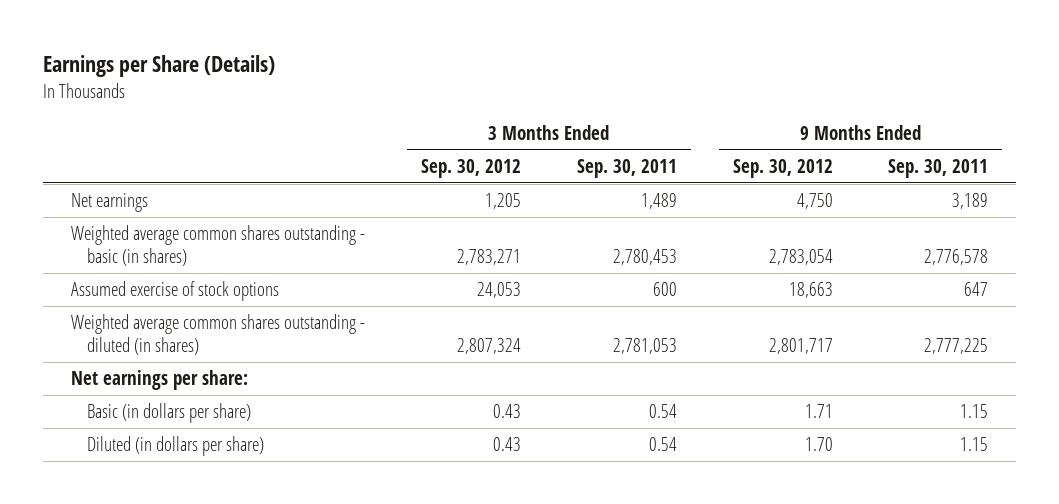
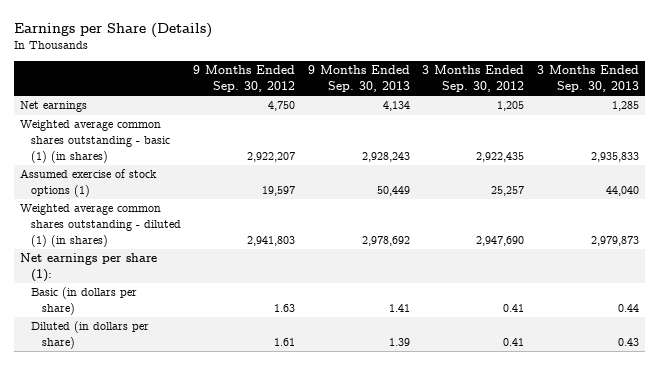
- | 3 Months Ended Sep. 30, 2012 | 3 Months Ended Sep. 30, 2011 | 9 Months Ended Sep. 30, 2012 | 9 Months Ended Sep. 30, 2011
+ | 9 Months Ended Sep. 30, 2012 | 9 Months Ended Sep. 30, 2013 | 3 Months Ended Sep. 30, 2012 | 3 Months Ended Sep. 30, 2013
- Weighted average common shares outstanding - basic (in shares) | 2,783,271 | 2,780,453 | 2,783,054 | 2,776,578
- Assumed exercise of stock options | 24,053 | 600 | 18,663 | 647
- Weighted average common shares outstanding - diluted (in shares) | 2,807,324 | 2,781,053 | 2,801,717 | 2,777,225
- Net earnings per share:
- Basic (in dollars per share) | 0.43 | 0.54 | 1.71 | 1.15
- Diluted (in dollars per share) | 0.43 | 0.54 | 1.70 | 1.15
+ Weighted average common shares outstanding - basic (1) (in shares) | 2,922,207 | 2,928,243 | 2,922,435 | 2,935,833
+ Assumed exercise of stock options (1) | 19,597 | 50,449 | 25,257 | 44,040
+ Weighted average common shares outstanding - diluted (1) (in shares) | 2,941,803 | 2,978,692 | 2,947,690 | 2,979,873
+ Net earnings per share (1):
+ Basic (in dollars per share) | 1.63 | 1.41 | 0.41 | 0.44
+ Diluted (in dollars per share) | 1.61 | 1.39 | 0.41 | 0.43

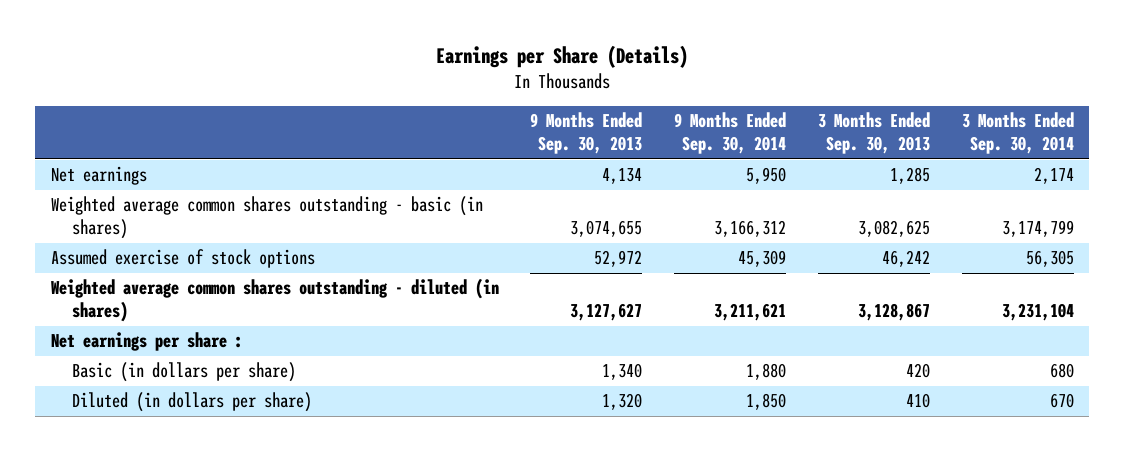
- | 9 Months Ended Sep. 30, 2012 | 9 Months Ended Sep. 30, 2013 | 3 Months Ended Sep. 30, 2012 | 3 Months Ended Sep. 30, 2013
+ | 9 Months Ended Sep. 30, 2013 | 9 Months Ended Sep. 30, 2014 | 3 Months Ended Sep. 30, 2013 | 3 Months Ended Sep. 30, 2014
- Weighted average common shares outstanding - basic (1) (in shares) | 2,922,207 | 2,928,243 | 2,922,435 | 2,935,833
- Assumed exercise of stock options (1) | 19,597 | 50,449 | 25,257 | 44,040
- Weighted average common shares outstanding - diluted (1) (in shares) | 2,941,803 | 2,978,692 | 2,947,690 | 2,979,873
- Net earnings per share (1):
- Basic (in dollars per share) | 1.63 | 1.41 | 0.41 | 0.44
- Diluted (in dollars per share) | 1.61 | 1.39 | 0.41 | 0.43
+ Weighted average common shares outstanding - basic (in shares) | 3,074,655 | 3,166,312 | 3,082,625 | 3,174,799
+ Assumed exercise of stock options | 52,972 | 45,309 | 46,242 | 56,305
+ Weighted average common shares outstanding - diluted (in shares) | 3,127,627 | 3,211,621 | 3,128,867 | 3,231,104
+ Net earnings per share :
+ Basic (in dollars per share) | 1,340 | 1,880 | 420 | 680
+ Diluted (in dollars per share) | 1,320 | 1,850 | 410 | 670

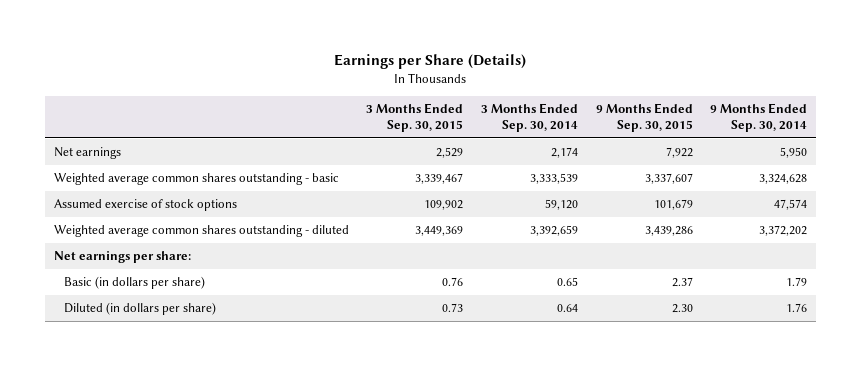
- | 9 Months Ended Sep. 30, 2013 | 9 Months Ended Sep. 30, 2014 | 3 Months Ended Sep. 30, 2013 | 3 Months Ended Sep. 30, 2014
+ | 3 Months Ended Sep. 30, 2015 | 3 Months Ended Sep. 30, 2014 | 9 Months Ended Sep. 30, 2015 | 9 Months Ended Sep. 30, 2014
- Weighted average common shares outstanding - basic (in shares) | 3,074,655 | 3,166,312 | 3,082,625 | 3,174,799
- Assumed exercise of stock options | 52,972 | 45,309 | 46,242 | 56,305
- Weighted average common shares outstanding - diluted (in shares) | 3,127,627 | 3,211,621 | 3,128,867 | 3,231,104
- Net earnings per share :
- Basic (in dollars per share) | 1,340 | 1,880 | 420 | 680
- Diluted (in dollars per share) | 1,320 | 1,850 | 410 | 670
+ Weighted average common shares outstanding - basic | 3,339,467 | 3,333,539 | 3,337,607 | 3,324,628
+ Assumed exercise of stock options | 109,902 | 59,120 | 101,679 | 47,574
+ Weighted average common shares outstanding - diluted | 3,449,369 | 3,392,659 | 3,439,286 | 3,372,202
+ Net earnings per share:
+ Basic (in dollars per share) | 0.76 | 0.65 | 2.37 | 1.79
+ Diluted (in dollars per share) | 0.73 | 0.64 | 2.30 | 1.76

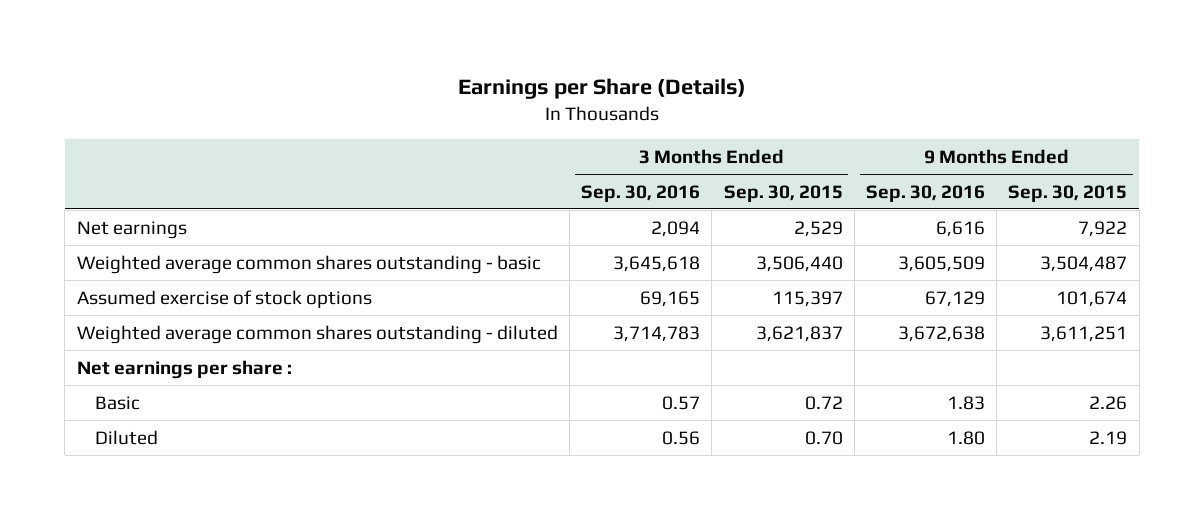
- | 3 Months Ended Sep. 30, 2015 | 3 Months Ended Sep. 30, 2014 | 9 Months Ended Sep. 30, 2015 | 9 Months Ended Sep. 30, 2014
+ | 3 Months Ended Sep. 30, 2016 | 3 Months Ended Sep. 30, 2015 | 9 Months Ended Sep. 30, 2016 | 9 Months Ended Sep. 30, 2015
- Weighted average common shares outstanding - basic | 3,339,467 | 3,333,539 | 3,337,607 | 3,324,628
- Assumed exercise of stock options | 109,902 | 59,120 | 101,679 | 47,574
- Weighted average common shares outstanding - diluted | 3,449,369 | 3,392,659 | 3,439,286 | 3,372,202
- Net earnings per share:
- Basic (in dollars per share) | 0.76 | 0.65 | 2.37 | 1.79
- Diluted (in dollars per share) | 0.73 | 0.64 | 2.30 | 1.76
+ Weighted average common shares outstanding - basic | 3,645,618 | 3,506,440 | 3,605,509 | 3,504,487
+ Assumed exercise of stock options | 69,165 | 115,397 | 67,129 | 101,674
+ Weighted average common shares outstanding - diluted | 3,714,783 | 3,621,837 | 3,672,638 | 3,611,251
+ Net earnings per share :
+ Basic | 0.57 | 0.72 | 1.83 | 2.26
+ Diluted | 0.56 | 0.70 | 1.80 | 2.19

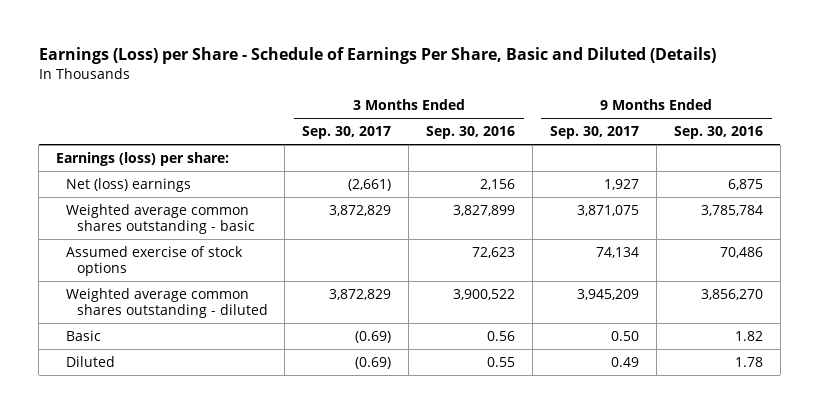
- Earnings per Share (Details)
+ Earnings (Loss) per Share - Schedule of Earnings Per Share, Basic and Diluted (Details)
- | 3 Months Ended Sep. 30, 2016 | 3 Months Ended Sep. 30, 2015 | 9 Months Ended Sep. 30, 2016 | 9 Months Ended Sep. 30, 2015
+ | 3 Months Ended Sep. 30, 2017 | 3 Months Ended Sep. 30, 2016 | 9 Months Ended Sep. 30, 2017 | 9 Months Ended Sep. 30, 2016
- Net earnings | 2,094 | 2,529 | 6,616 | 7,922
- Weighted average common shares outstanding - basic | 3,645,618 | 3,506,440 | 3,605,509 | 3,504,487
- Assumed exercise of stock options | 69,165 | 115,397 | 67,129 | 101,674
- Weighted average common shares outstanding - diluted | 3,714,783 | 3,621,837 | 3,672,638 | 3,611,251
- Net earnings per share :
- Basic | 0.57 | 0.72 | 1.83 | 2.26
- Diluted | 0.56 | 0.70 | 1.80 | 2.19
+ Earnings (loss) per share:
+ Net (loss) earnings | (2,661) | 2,156 | 1,927 | 6,875
+ Weighted average common shares outstanding - basic | 3,872,829 | 3,827,899 | 3,871,075 | 3,785,784
+ Assumed exercise of stock options | | 72,623 | 74,134 | 70,486
+ Weighted average common shares outstanding - diluted | 3,872,829 | 3,900,522 | 3,945,209 | 3,856,270
+ Basic | (0.69) | 0.56 | 0.50 | 1.82
+ Diluted | (0.69) | 0.55 | 0.49 | 1.78

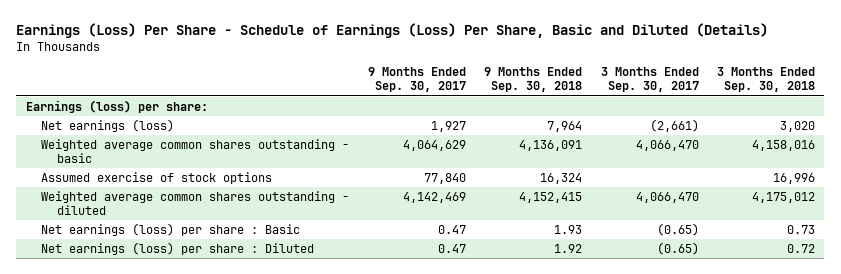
- Earnings (Loss) per Share - Schedule of Earnings Per Share, Basic and Diluted (Details)
+ Earnings (Loss) Per Share - Schedule of Earnings (Loss) Per Share, Basic and Diluted (Details)
- | 3 Months Ended Sep. 30, 2017 | 3 Months Ended Sep. 30, 2016 | 9 Months Ended Sep. 30, 2017 | 9 Months Ended Sep. 30, 2016
+ | 9 Months Ended Sep. 30, 2017 | 9 Months Ended Sep. 30, 2018 | 3 Months Ended Sep. 30, 2017 | 3 Months Ended Sep. 30, 2018
- Net (loss) earnings | (2,661) | 2,156 | 1,927 | 6,875
- Weighted average common shares outstanding - basic | 3,872,829 | 3,827,899 | 3,871,075 | 3,785,784
- Assumed exercise of stock options | | 72,623 | 74,134 | 70,486
- Weighted average common shares outstanding - diluted | 3,872,829 | 3,900,522 | 3,945,209 | 3,856,270
- Basic | (0.69) | 0.56 | 0.50 | 1.82
- Diluted | (0.69) | 0.55 | 0.49 | 1.78
+ Net earnings (loss) | 1,927 | 7,964 | (2,661) | 3,020
+ Weighted average common shares outstanding - basic | 4,064,629 | 4,136,091 | 4,066,470 | 4,158,016
+ Assumed exercise of stock options | 77,840 | 16,324 | | 16,996
+ Weighted average common shares outstanding - diluted | 4,142,469 | 4,152,415 | 4,066,470 | 4,175,012
+ Net earnings (loss) per share : Basic | 0.47 | 1.93 | (0.65) | 0.73
+ Net earnings (loss) per share : Diluted | 0.47 | 1.92 | (0.65) | 0.72

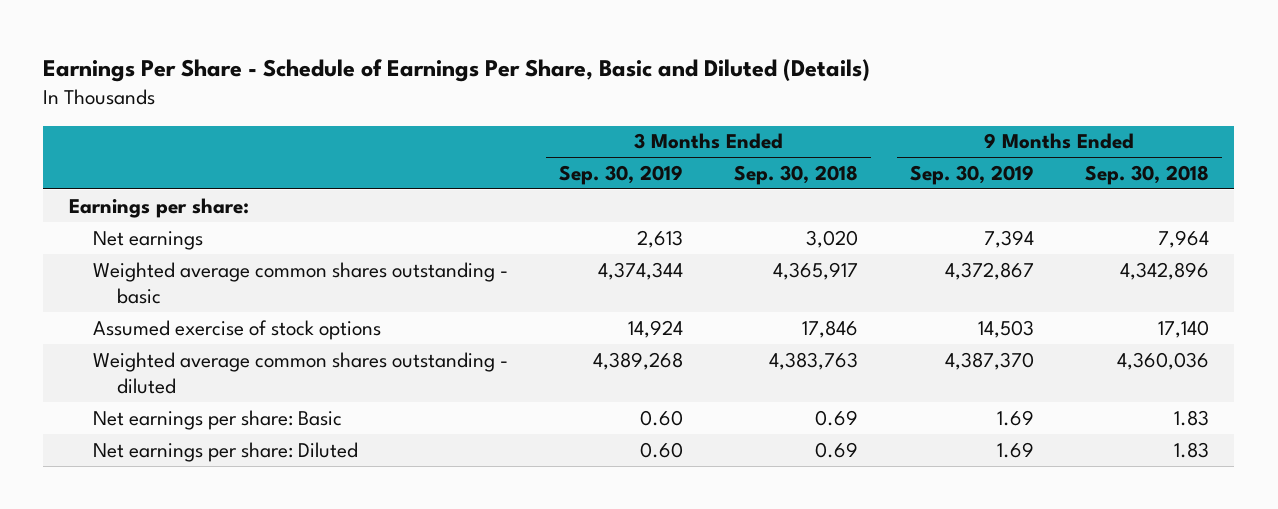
- Earnings (Loss) Per Share - Schedule of Earnings (Loss) Per Share, Basic and Diluted (Details)
+ Earnings Per Share - Schedule of Earnings Per Share, Basic and Diluted (Details)
- | 9 Months Ended Sep. 30, 2017 | 9 Months Ended Sep. 30, 2018 | 3 Months Ended Sep. 30, 2017 | 3 Months Ended Sep. 30, 2018
+ | 3 Months Ended Sep. 30, 2019 | 3 Months Ended Sep. 30, 2018 | 9 Months Ended Sep. 30, 2019 | 9 Months Ended Sep. 30, 2018
- Earnings (loss) per share:
- Net earnings (loss) | 1,927 | 7,964 | (2,661) | 3,020
- Weighted average common shares outstanding - basic | 4,064,629 | 4,136,091 | 4,066,470 | 4,158,016
- Assumed exercise of stock options | 77,840 | 16,324 | | 16,996
- Weighted average common shares outstanding - diluted | 4,142,469 | 4,152,415 | 4,066,470 | 4,175,012
- Net earnings (loss) per share : Basic | 0.47 | 1.93 | (0.65) | 0.73
- Net earnings (loss) per share : Diluted | 0.47 | 1.92 | (0.65) | 0.72
+ Earnings per share:
+ Net earnings | 2,613 | 3,020 | 7,394 | 7,964
+ Weighted average common shares outstanding - basic | 4,374,344 | 4,365,917 | 4,372,867 | 4,342,896
+ Assumed exercise of stock options | 14,924 | 17,846 | 14,503 | 17,140
+ Weighted average common shares outstanding - diluted | 4,389,268 | 4,383,763 | 4,387,370 | 4,360,036
+ Net earnings per share: Basic | 0.60 | 0.69 | 1.69 | 1.83
+ Net earnings per share: Diluted | 0.60 | 0.69 | 1.69 | 1.83

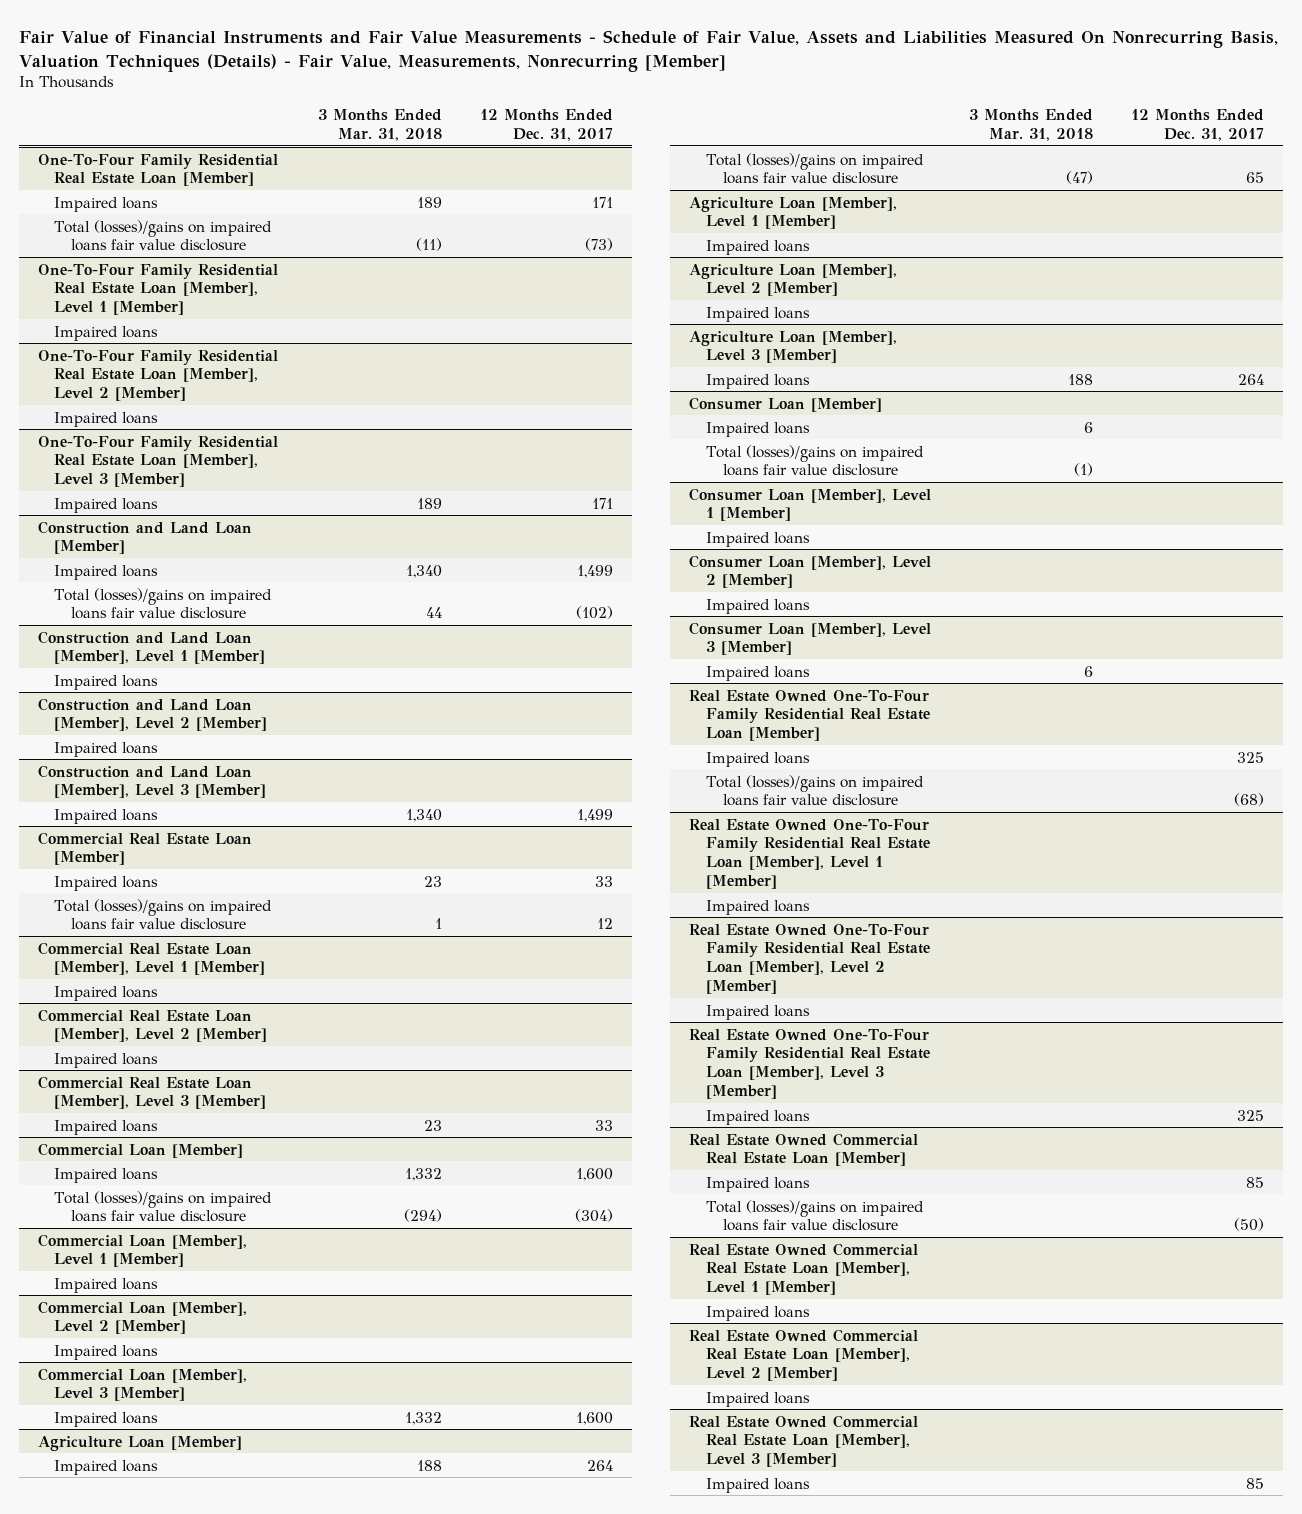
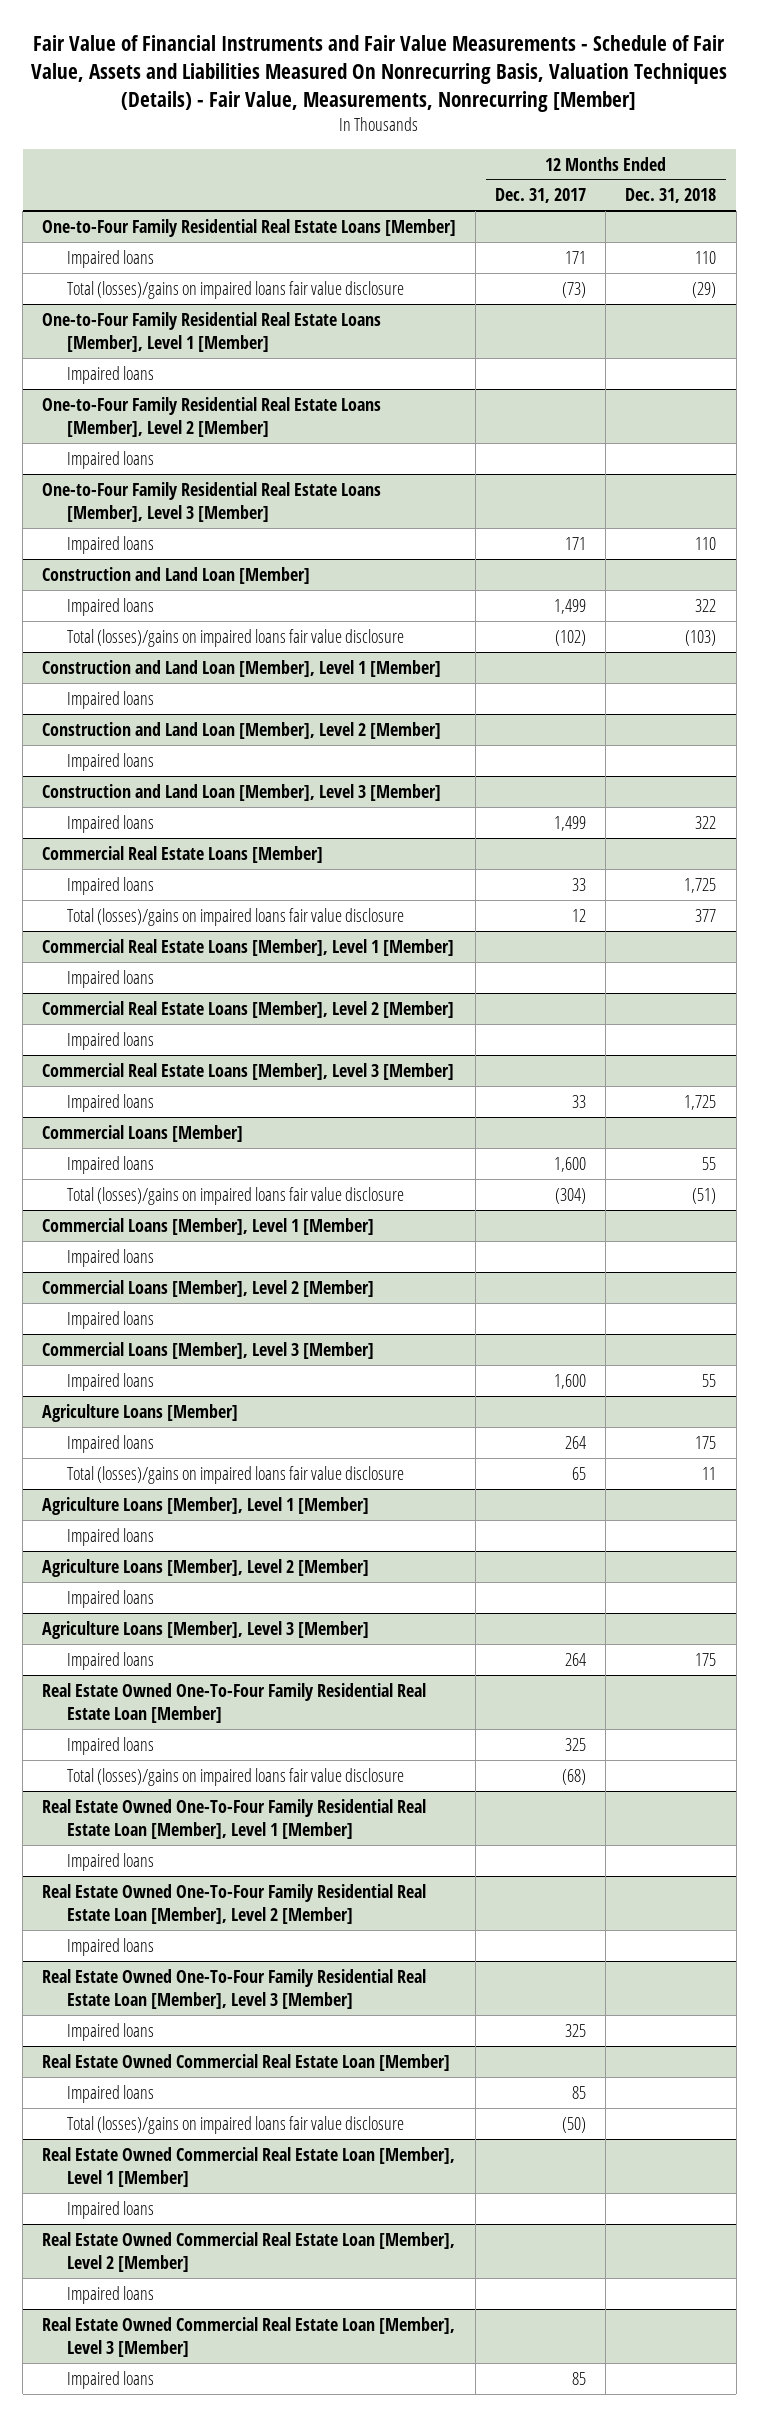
- | 3 Months Ended Mar. 31, 2018 | 12 Months Ended Dec. 31, 2017
+ | 12 Months Ended Dec. 31, 2017 | 12 Months Ended Dec. 31, 2018
- One-To-Four Family Residential Real Estate Loan [Member]
+ One-to-Four Family Residential Real Estate Loans [Member]
- One-To-Four Family Residential Real Estate Loan [Member], Level 1 [Member]
+ One-to-Four Family Residential Real Estate Loans [Member], Level 1 [Member]
- One-To-Four Family Residential Real Estate Loan [Member], Level 2 [Member]
+ One-to-Four Family Residential Real Estate Loans [Member], Level 2 [Member]
- One-To-Four Family Residential Real Estate Loan [Member], Level 3 [Member]
+ One-to-Four Family Residential Real Estate Loans [Member], Level 3 [Member]
- Commercial Real Estate Loan [Member]
+ Commercial Real Estate Loans [Member]
- Commercial Real Estate Loan [Member], Level 1 [Member]
+ Commercial Real Estate Loans [Member], Level 1 [Member]
- Commercial Real Estate Loan [Member], Level 2 [Member]
+ Commercial Real Estate Loans [Member], Level 2 [Member]
- Commercial Real Estate Loan [Member], Level 3 [Member]
+ Commercial Real Estate Loans [Member], Level 3 [Member]
- Commercial Loan [Member]
+ Commercial Loans [Member]
- Commercial Loan [Member], Level 1 [Member]
+ Commercial Loans [Member], Level 1 [Member]
- Commercial Loan [Member], Level 2 [Member]
+ Commercial Loans [Member], Level 2 [Member]
- Commercial Loan [Member], Level 3 [Member]
+ Commercial Loans [Member], Level 3 [Member]
- Agriculture Loan [Member]
+ Agriculture Loans [Member]
- Agriculture Loan [Member], Level 1 [Member]
+ Agriculture Loans [Member], Level 1 [Member]
- Agriculture Loan [Member], Level 2 [Member]
+ Agriculture Loans [Member], Level 2 [Member]
- Agriculture Loan [Member], Level 3 [Member]
+ Agriculture Loans [Member], Level 3 [Member]
- Consumer Loan [Member]
- Impaired loans | 6 |
- Total (losses)/gains on impaired loans fair value disclosure | (1) |
- Consumer Loan [Member], Level 1 [Member]
- Impaired loans
- Consumer Loan [Member], Level 2 [Member]
- Impaired loans
- Consumer Loan [Member], Level 3 [Member]
- Impaired loans | 6 |

